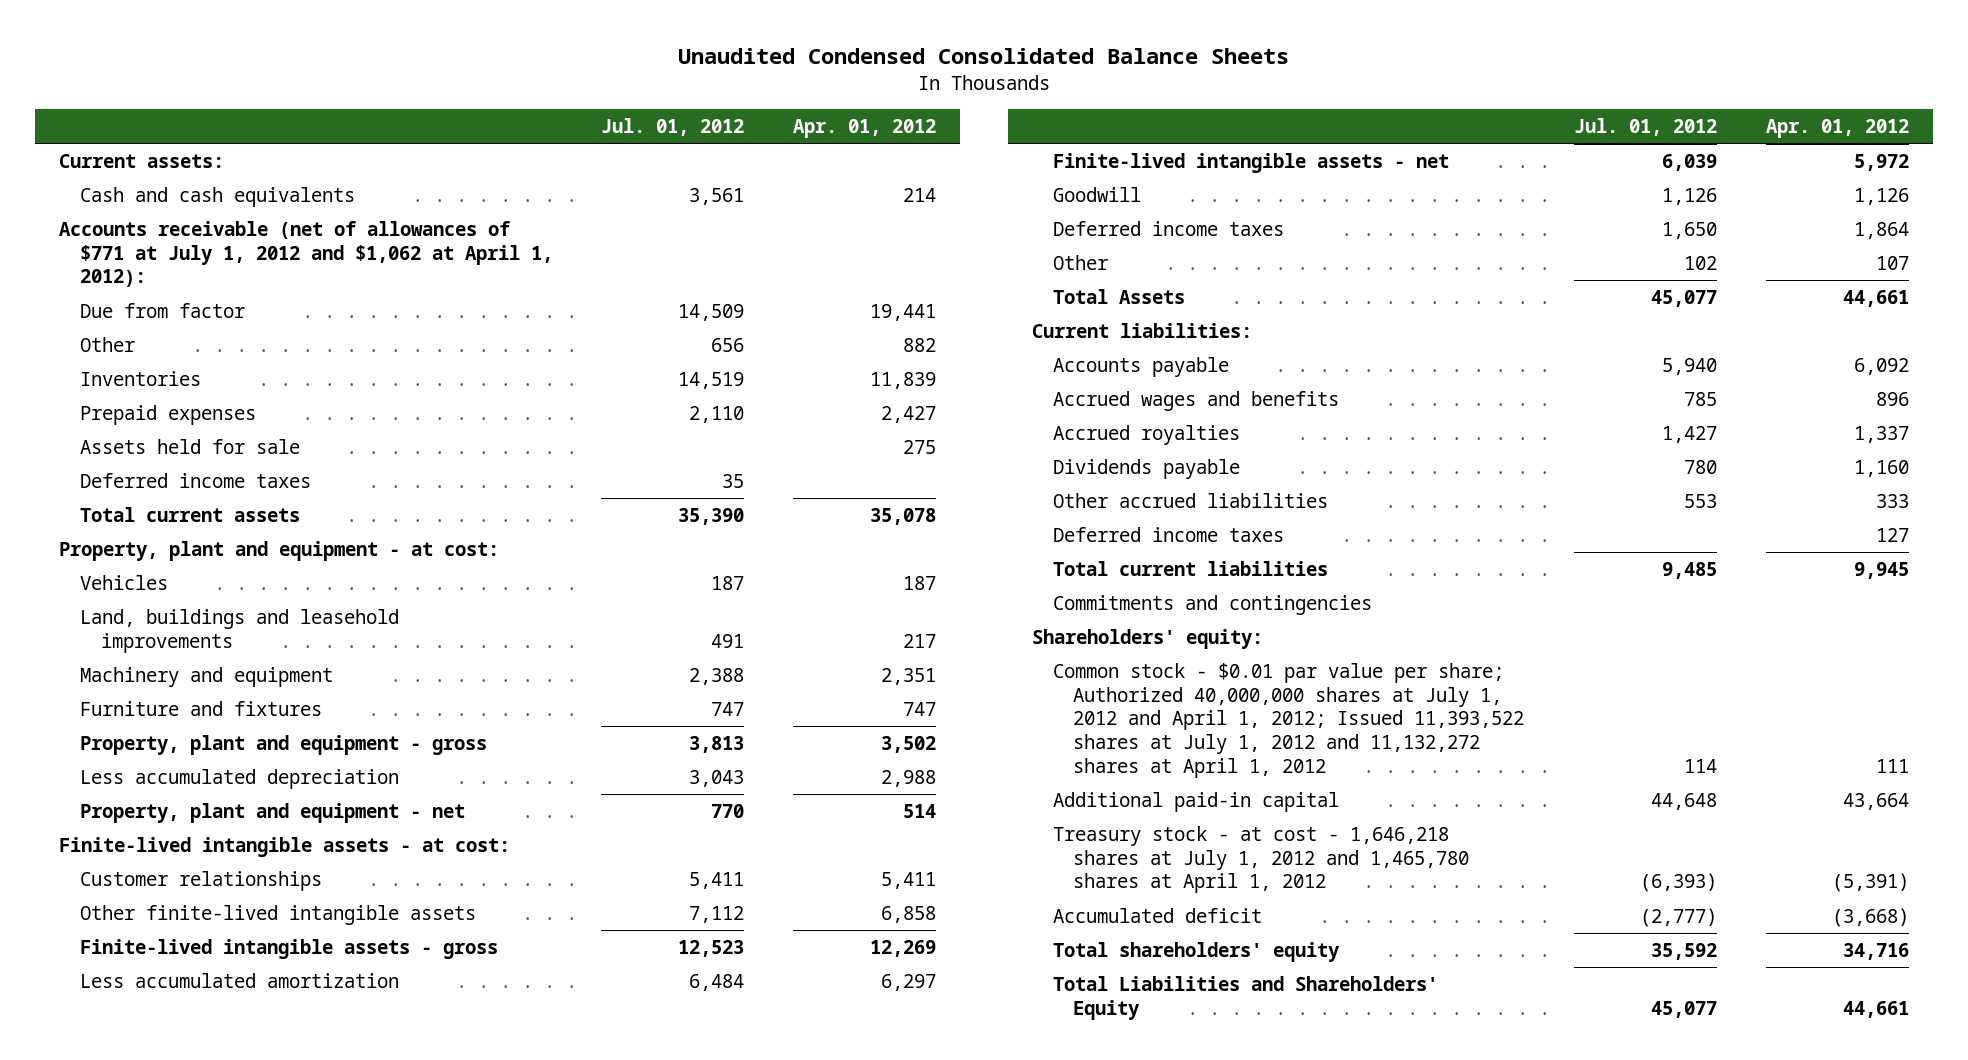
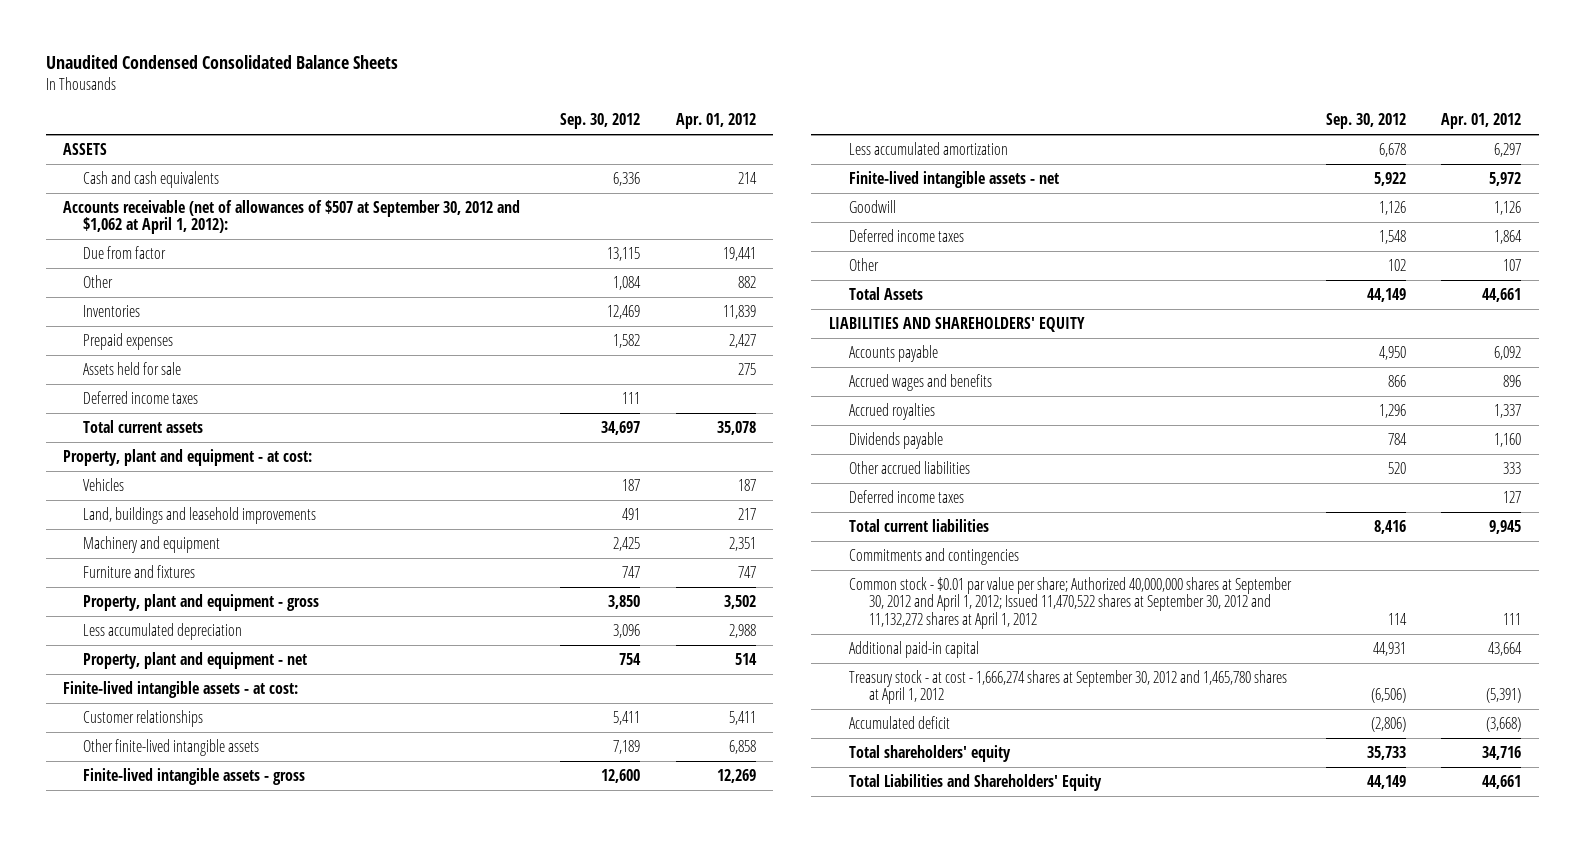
- | Jul. 01, 2012 | Apr. 01, 2012
+ | Sep. 30, 2012 | Apr. 01, 2012
- Current assets:
+ ASSETS
- Accounts receivable (net of allowances of $771 at July 1, 2012 and $1,062 at April 1, 2012):
+ Accounts receivable (net of allowances of $507 at September 30, 2012 and $1,062 at April 1, 2012):
- Current liabilities:
+ LIABILITIES AND SHAREHOLDERS' EQUITY
- Shareholders' equity:
- Common stock - $0.01 par value per share; Authorized 40,000,000 shares at July 1, 2012 and April 1, 2012; Issued 11,393,522 shares at July 1, 2012 and 11,132,272 shares at April 1, 2012 | 114 | 111
+ Common stock - $0.01 par value per share; Authorized 40,000,000 shares at September 30, 2012 and April 1, 2012; Issued 11,470,522 shares at September 30, 2012 and 11,132,272 shares at April 1, 2012 | 114 | 111
- Treasury stock - at cost - 1,646,218 shares at July 1, 2012 and 1,465,780 shares at April 1, 2012 | (6,393) | (5,391)
+ Treasury stock - at cost - 1,666,274 shares at September 30, 2012 and 1,465,780 shares at April 1, 2012 | (6,506) | (5,391)

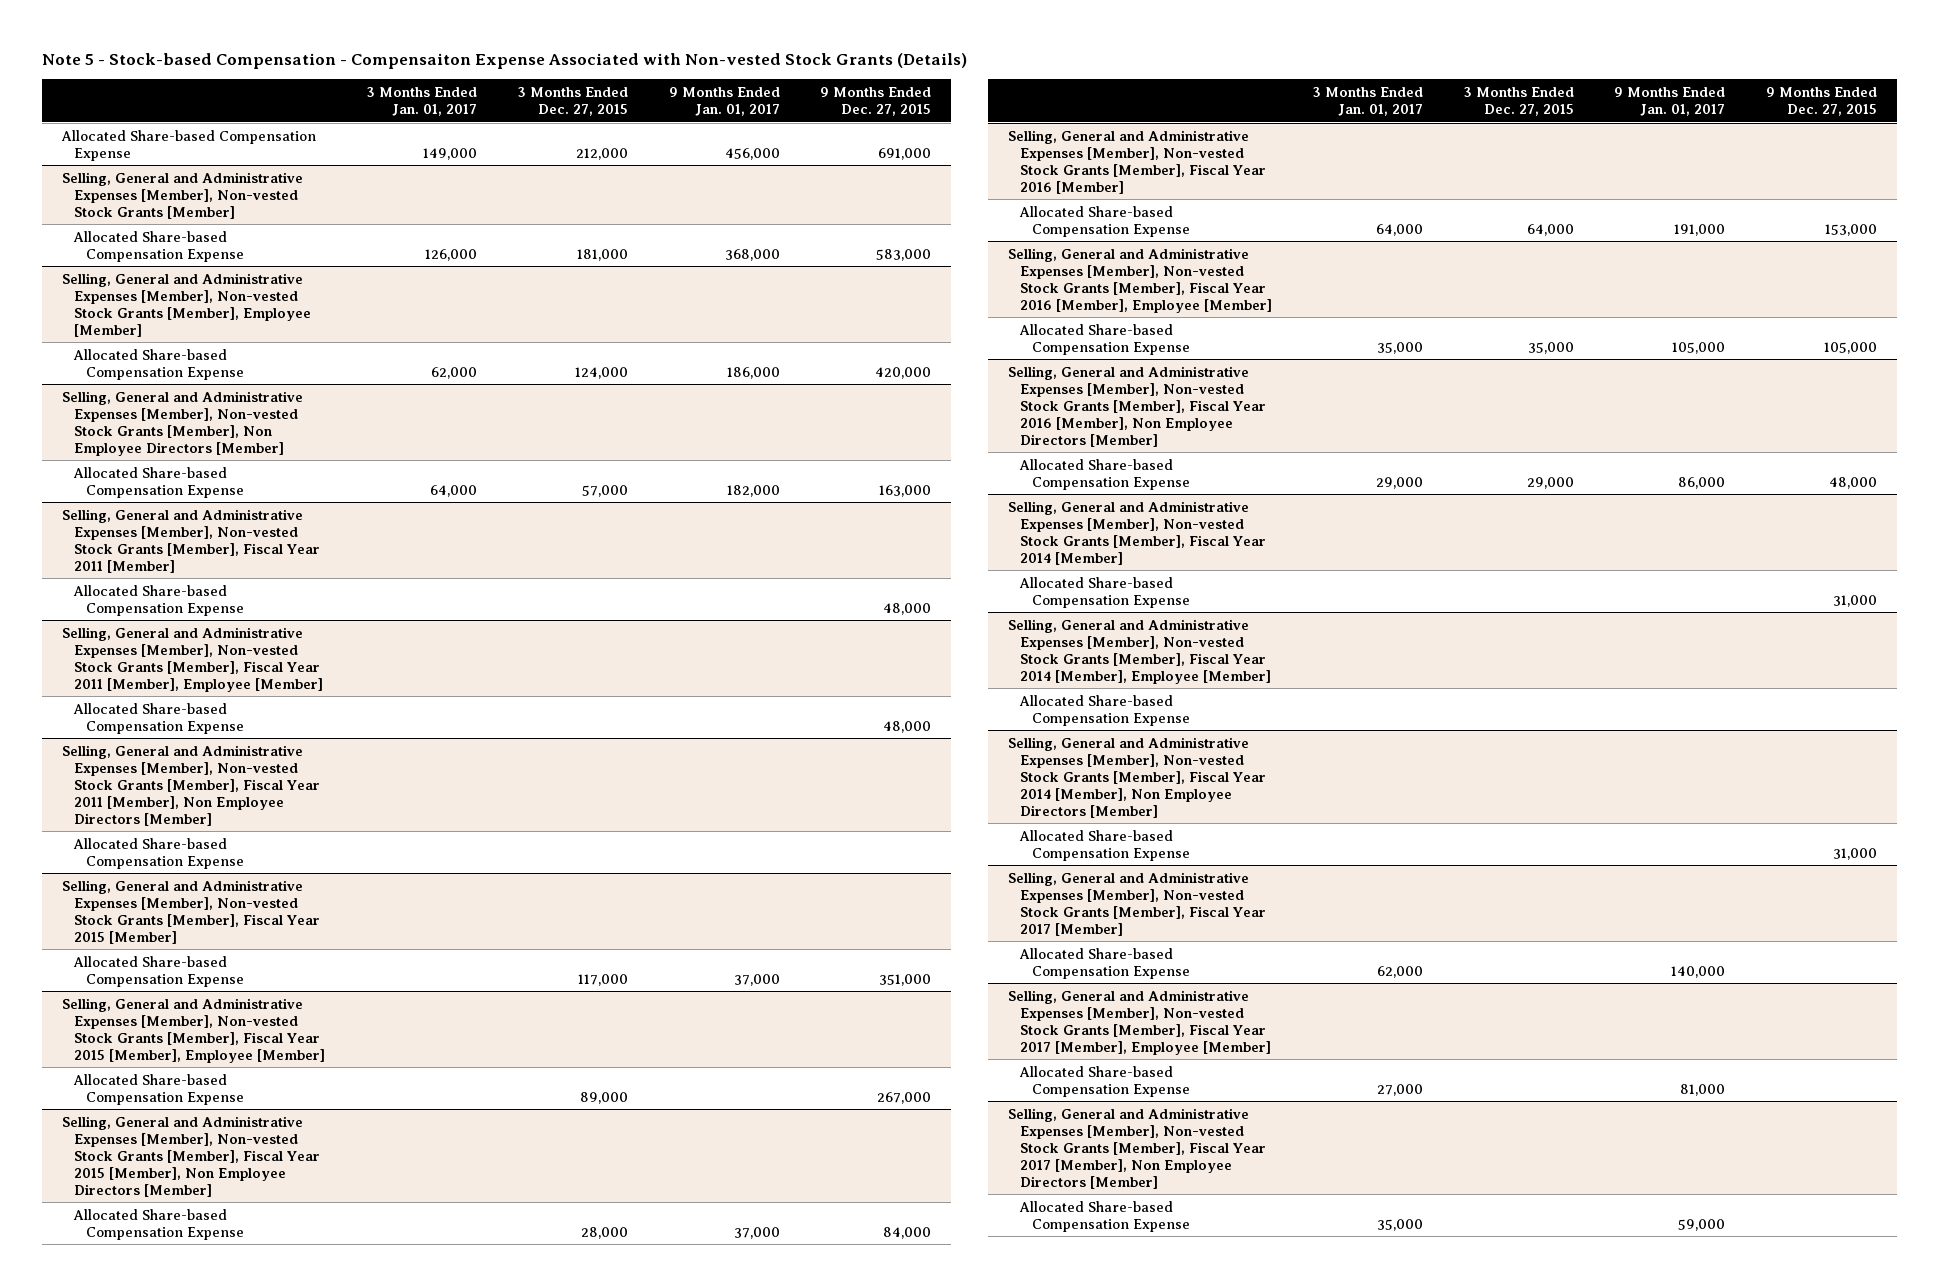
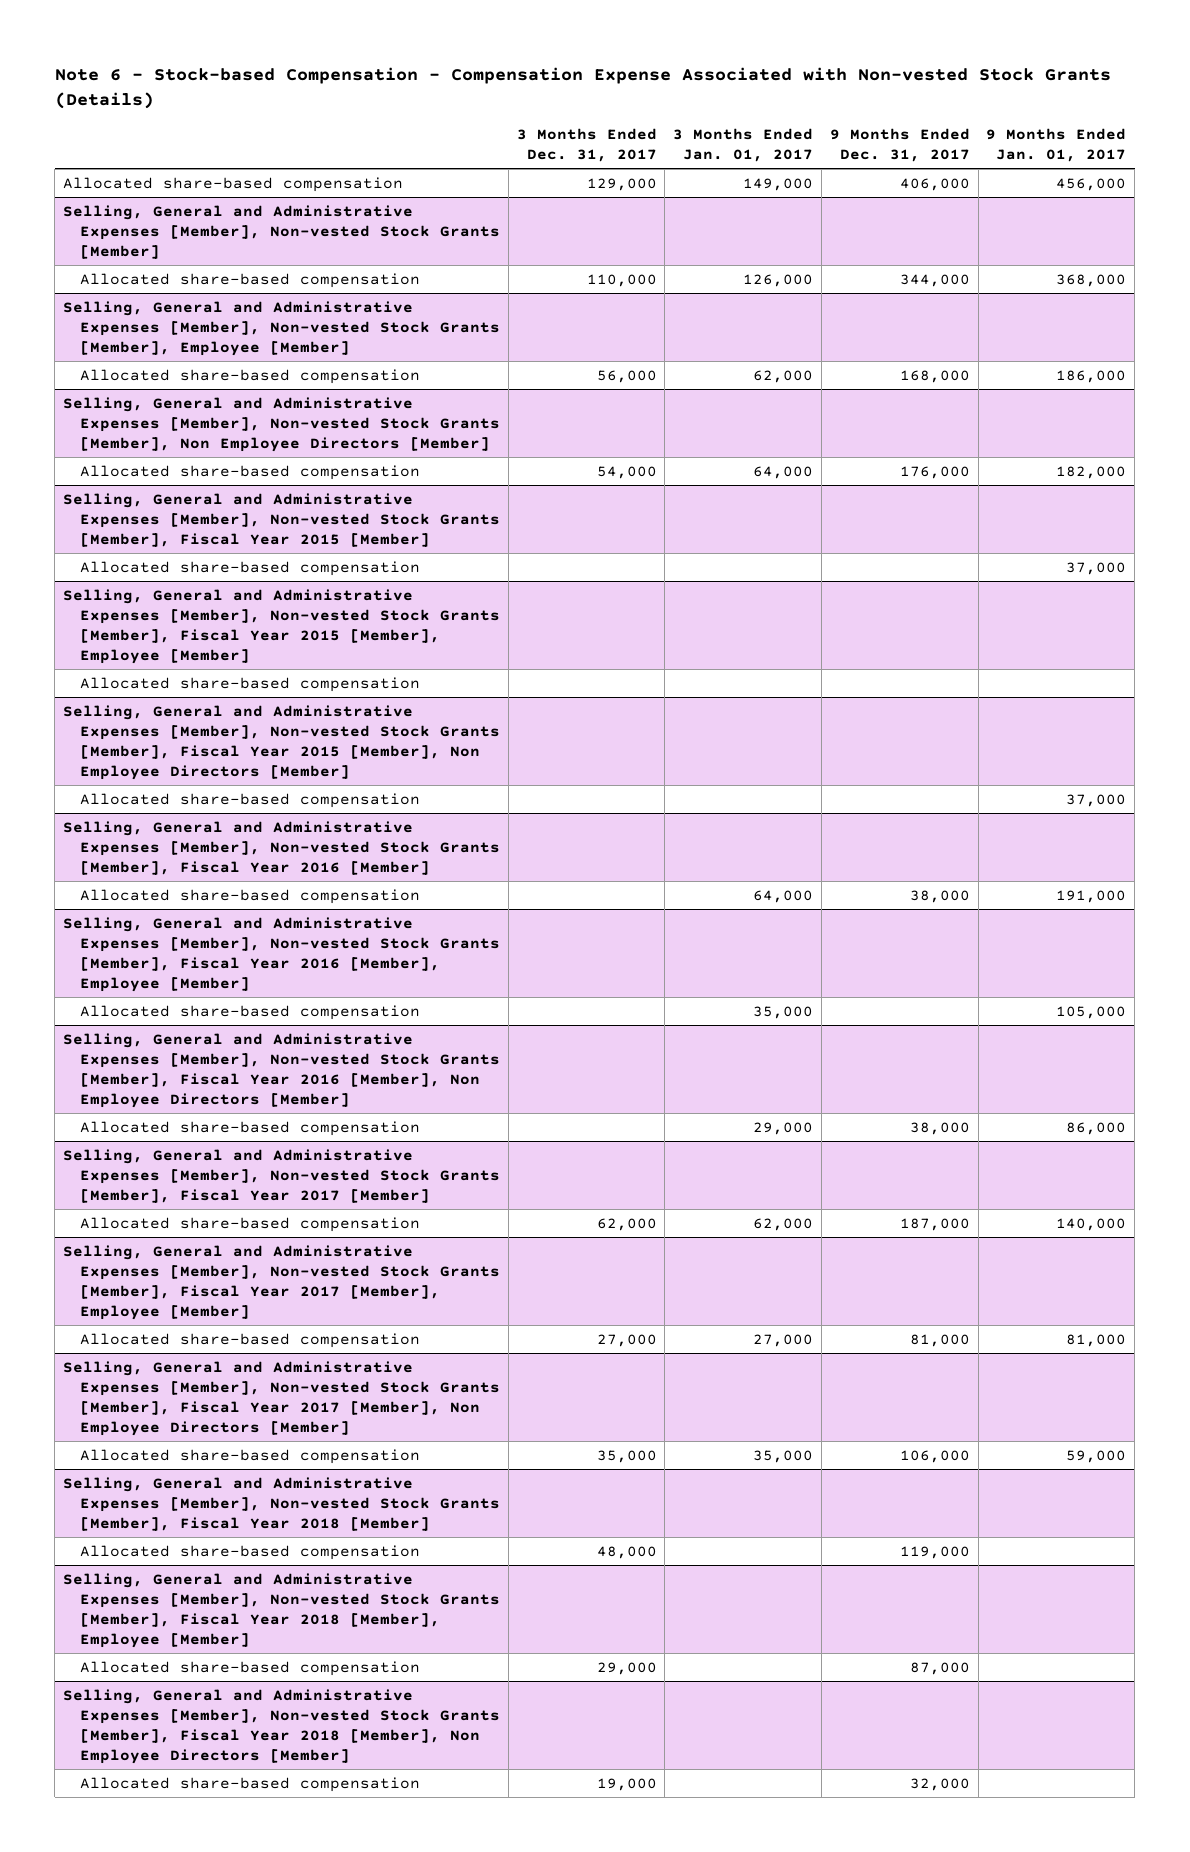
- Note 5 - Stock-based Compensation - Compensaiton Expense Associated with Non-vested Stock Grants (Details)
+ Note 6 - Stock-based Compensation - Compensation Expense Associated with Non-vested Stock Grants (Details)
- | 3 Months Ended Jan. 01, 2017 | 3 Months Ended Dec. 27, 2015 | 9 Months Ended Jan. 01, 2017 | 9 Months Ended Dec. 27, 2015
+ | 3 Months Ended Dec. 31, 2017 | 3 Months Ended Jan. 01, 2017 | 9 Months Ended Dec. 31, 2017 | 9 Months Ended Jan. 01, 2017
- Allocated Share-based Compensation Expense | 149,000 | 212,000 | 456,000 | 691,000
+ Allocated share-based compensation | 129,000 | 149,000 | 406,000 | 456,000
@ Selling, General and Administrative Expenses [Member], Non-vested Stock Grants [Member]
- Allocated Share-based Compensation Expense | 126,000 | 181,000 | 368,000 | 583,000
+ Allocated share-based compensation | 110,000 | 126,000 | 344,000 | 368,000
@ Selling, General and Administrative Expenses [Member], Non-vested Stock Grants [Member], Employee [Member]
- Allocated Share-based Compensation Expense | 62,000 | 124,000 | 186,000 | 420,000
+ Allocated share-based compensation | 56,000 | 62,000 | 168,000 | 186,000
@ Selling, General and Administrative Expenses [Member], Non-vested Stock Grants [Member], Non Employee Directors [Member]
- Allocated Share-based Compensation Expense | 64,000 | 57,000 | 182,000 | 163,000
- Selling, General and Administrative Expenses [Member], Non-vested Stock Grants [Member], Fiscal Year 2011 [Member]
- Allocated Share-based Compensation Expense | | | | 48,000
- Selling, General and Administrative Expenses [Member], Non-vested Stock Grants [Member], Fiscal Year 2011 [Member], Employee [Member]
- Allocated Share-based Compensation Expense | | | | 48,000
- Selling, General and Administrative Expenses [Member], Non-vested Stock Grants [Member], Fiscal Year 2011 [Member], Non Employee Directors [Member]
- Allocated Share-based Compensation Expense
@ Selling, General and Administrative Expenses [Member], Non-vested Stock Grants [Member], Non Employee Directors [Member]
+ Allocated share-based compensation | 54,000 | 64,000 | 176,000 | 182,000
@ Selling, General and Administrative Expenses [Member], Non-vested Stock Grants [Member], Fiscal Year 2015 [Member]
- Allocated Share-based Compensation Expense | | 117,000 | 37,000 | 351,000
+ Allocated share-based compensation | | | | 37,000
@ Selling, General and Administrative Expenses [Member], Non-vested Stock Grants [Member], Fiscal Year 2015 [Member], Employee [Member]
- Allocated Share-based Compensation Expense | | 89,000 | | 267,000
+ Allocated share-based compensation
@ Selling, General and Administrative Expenses [Member], Non-vested Stock Grants [Member], Fiscal Year 2015 [Member], Non Employee Directors [Member]
- Allocated Share-based Compensation Expense | | 28,000 | 37,000 | 84,000
+ Allocated share-based compensation | | | | 37,000
@ Selling, General and Administrative Expenses [Member], Non-vested Stock Grants [Member], Fiscal Year 2016 [Member]
- Allocated Share-based Compensation Expense | 64,000 | 64,000 | 191,000 | 153,000
+ Allocated share-based compensation | | 64,000 | 38,000 | 191,000
@ Selling, General and Administrative Expenses [Member], Non-vested Stock Grants [Member], Fiscal Year 2016 [Member], Employee [Member]
- Allocated Share-based Compensation Expense | 35,000 | 35,000 | 105,000 | 105,000
+ Allocated share-based compensation | | 35,000 | | 105,000
@ Selling, General and Administrative Expenses [Member], Non-vested Stock Grants [Member], Fiscal Year 2016 [Member], Non Employee Directors [Member]
- Allocated Share-based Compensation Expense | 29,000 | 29,000 | 86,000 | 48,000
- Selling, General and Administrative Expenses [Member], Non-vested Stock Grants [Member], Fiscal Year 2014 [Member]
- Allocated Share-based Compensation Expense | | | | 31,000
- Selling, General and Administrative Expenses [Member], Non-vested Stock Grants [Member], Fiscal Year 2014 [Member], Employee [Member]
- Allocated Share-based Compensation Expense
- Selling, General and Administrative Expenses [Member], Non-vested Stock Grants [Member], Fiscal Year 2014 [Member], Non Employee Directors [Member]
- Allocated Share-based Compensation Expense | | | | 31,000
@ Selling, General and Administrative Expenses [Member], Non-vested Stock Grants [Member], Fiscal Year 2016 [Member], Non Employee Directors [Member]
+ Allocated share-based compensation | | 29,000 | 38,000 | 86,000
@ Selling, General and Administrative Expenses [Member], Non-vested Stock Grants [Member], Fiscal Year 2017 [Member]
- Allocated Share-based Compensation Expense | 62,000 | | 140,000 |
+ Allocated share-based compensation | 62,000 | 62,000 | 187,000 | 140,000
@ Selling, General and Administrative Expenses [Member], Non-vested Stock Grants [Member], Fiscal Year 2017 [Member], Employee [Member]
- Allocated Share-based Compensation Expense | 27,000 | | 81,000 |
+ Allocated share-based compensation | 27,000 | 27,000 | 81,000 | 81,000
@ Selling, General and Administrative Expenses [Member], Non-vested Stock Grants [Member], Fiscal Year 2017 [Member], Non Employee Directors [Member]
- Allocated Share-based Compensation Expense | 35,000 | | 59,000 |
+ Allocated share-based compensation | 35,000 | 35,000 | 106,000 | 59,000
+ Selling, General and Administrative Expenses [Member], Non-vested Stock Grants [Member], Fiscal Year 2018 [Member]
+ Allocated share-based compensation | 48,000 | | 119,000 |
+ Selling, General and Administrative Expenses [Member], Non-vested Stock Grants [Member], Fiscal Year 2018 [Member], Employee [Member]
+ Allocated share-based compensation | 29,000 | | 87,000 |
+ Selling, General and Administrative Expenses [Member], Non-vested Stock Grants [Member], Fiscal Year 2018 [Member], Non Employee Directors [Member]
+ Allocated share-based compensation | 19,000 | | 32,000 |

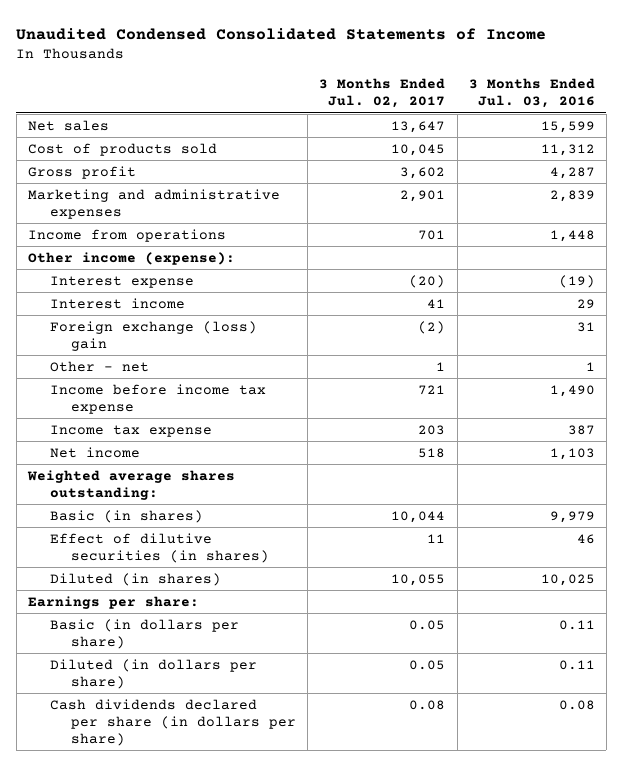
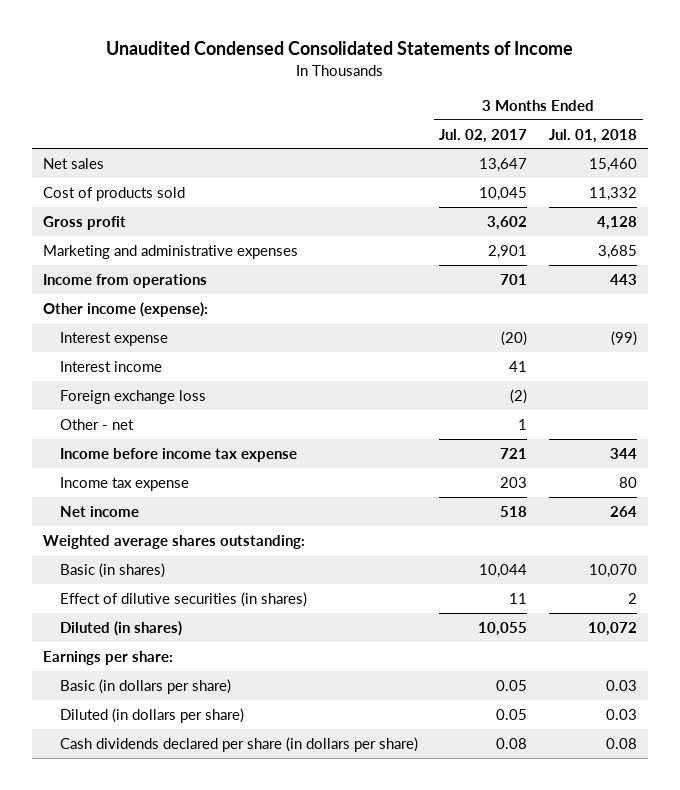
- | 3 Months Ended Jul. 02, 2017 | 3 Months Ended Jul. 03, 2016
+ | 3 Months Ended Jul. 02, 2017 | 3 Months Ended Jul. 01, 2018
- Foreign exchange (loss) gain | (2) | 31
+ Foreign exchange loss | (2) |

